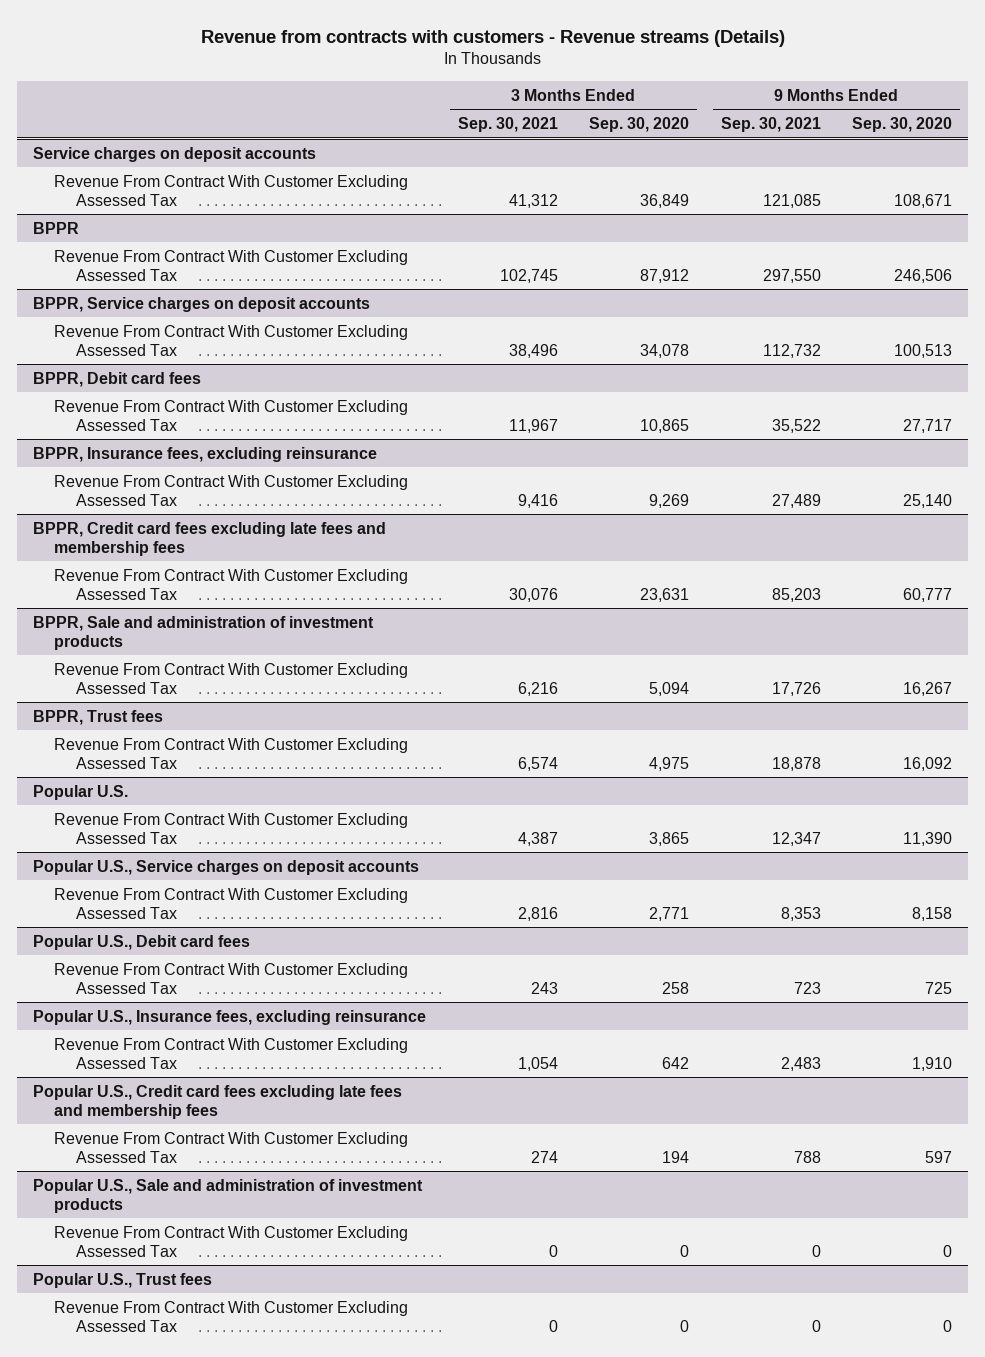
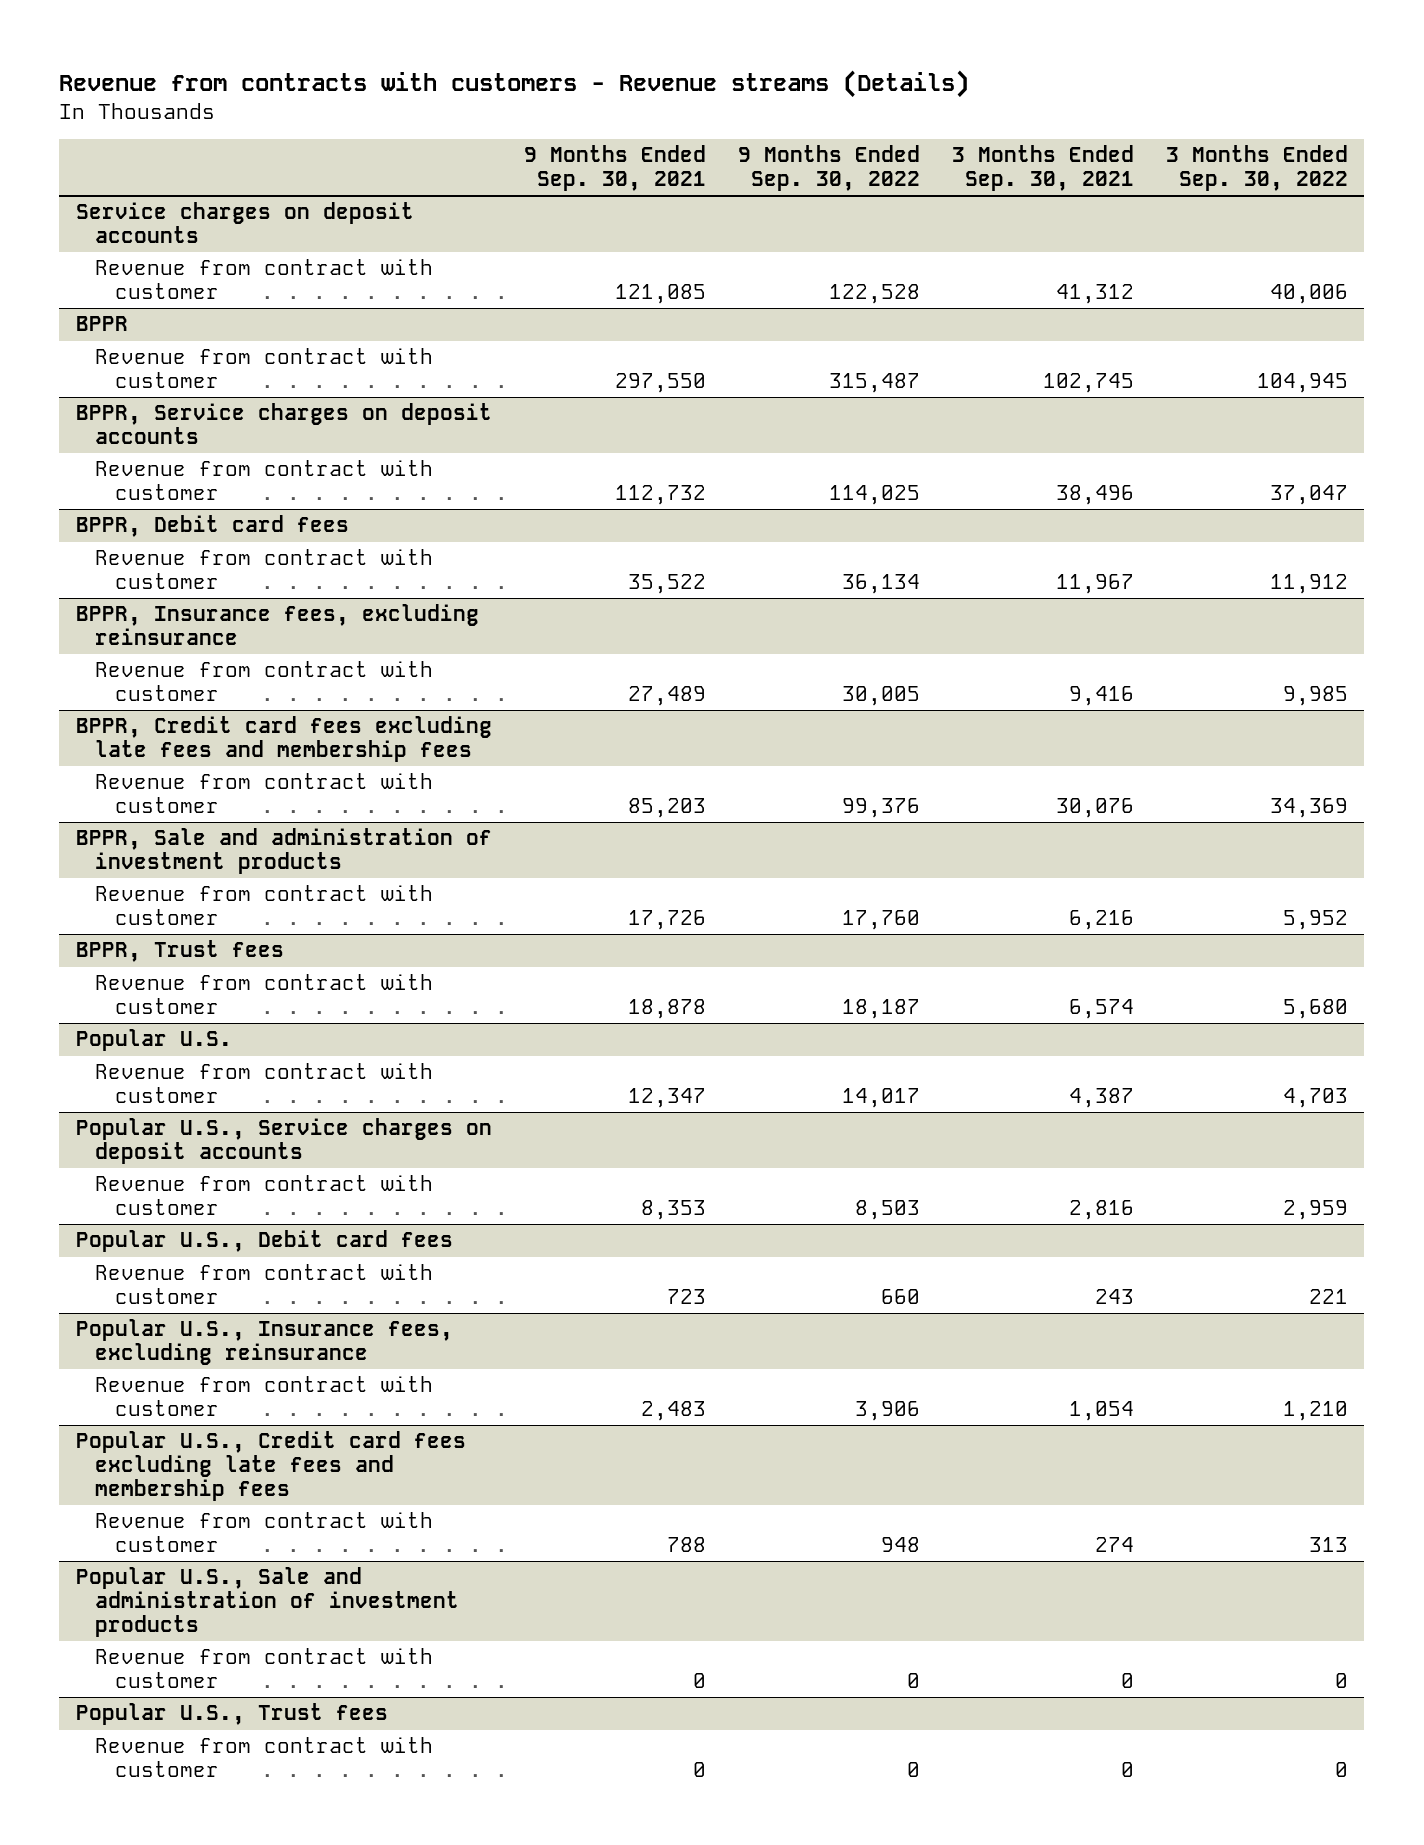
- | 3 Months Ended Sep. 30, 2021 | 3 Months Ended Sep. 30, 2020 | 9 Months Ended Sep. 30, 2021 | 9 Months Ended Sep. 30, 2020
+ | 9 Months Ended Sep. 30, 2021 | 9 Months Ended Sep. 30, 2022 | 3 Months Ended Sep. 30, 2021 | 3 Months Ended Sep. 30, 2022
@ Service charges on deposit accounts
- Revenue From Contract With Customer Excluding Assessed Tax | 41,312 | 36,849 | 121,085 | 108,671
+ Revenue from contract with customer | 121,085 | 122,528 | 41,312 | 40,006
@ BPPR
- Revenue From Contract With Customer Excluding Assessed Tax | 102,745 | 87,912 | 297,550 | 246,506
+ Revenue from contract with customer | 297,550 | 315,487 | 102,745 | 104,945
@ BPPR, Service charges on deposit accounts
- Revenue From Contract With Customer Excluding Assessed Tax | 38,496 | 34,078 | 112,732 | 100,513
+ Revenue from contract with customer | 112,732 | 114,025 | 38,496 | 37,047
@ BPPR, Debit card fees
- Revenue From Contract With Customer Excluding Assessed Tax | 11,967 | 10,865 | 35,522 | 27,717
+ Revenue from contract with customer | 35,522 | 36,134 | 11,967 | 11,912
@ BPPR, Insurance fees, excluding reinsurance
- Revenue From Contract With Customer Excluding Assessed Tax | 9,416 | 9,269 | 27,489 | 25,140
+ Revenue from contract with customer | 27,489 | 30,005 | 9,416 | 9,985
@ BPPR, Credit card fees excluding late fees and membership fees
- Revenue From Contract With Customer Excluding Assessed Tax | 30,076 | 23,631 | 85,203 | 60,777
+ Revenue from contract with customer | 85,203 | 99,376 | 30,076 | 34,369
@ BPPR, Sale and administration of investment products
- Revenue From Contract With Customer Excluding Assessed Tax | 6,216 | 5,094 | 17,726 | 16,267
+ Revenue from contract with customer | 17,726 | 17,760 | 6,216 | 5,952
@ BPPR, Trust fees
- Revenue From Contract With Customer Excluding Assessed Tax | 6,574 | 4,975 | 18,878 | 16,092
+ Revenue from contract with customer | 18,878 | 18,187 | 6,574 | 5,680
@ Popular U.S.
- Revenue From Contract With Customer Excluding Assessed Tax | 4,387 | 3,865 | 12,347 | 11,390
+ Revenue from contract with customer | 12,347 | 14,017 | 4,387 | 4,703
@ Popular U.S., Service charges on deposit accounts
- Revenue From Contract With Customer Excluding Assessed Tax | 2,816 | 2,771 | 8,353 | 8,158
+ Revenue from contract with customer | 8,353 | 8,503 | 2,816 | 2,959
@ Popular U.S., Debit card fees
- Revenue From Contract With Customer Excluding Assessed Tax | 243 | 258 | 723 | 725
+ Revenue from contract with customer | 723 | 660 | 243 | 221
@ Popular U.S., Insurance fees, excluding reinsurance
- Revenue From Contract With Customer Excluding Assessed Tax | 1,054 | 642 | 2,483 | 1,910
+ Revenue from contract with customer | 2,483 | 3,906 | 1,054 | 1,210
@ Popular U.S., Credit card fees excluding late fees and membership fees
- Revenue From Contract With Customer Excluding Assessed Tax | 274 | 194 | 788 | 597
+ Revenue from contract with customer | 788 | 948 | 274 | 313
@ Popular U.S., Sale and administration of investment products
- Revenue From Contract With Customer Excluding Assessed Tax | 0 | 0 | 0 | 0
+ Revenue from contract with customer | 0 | 0 | 0 | 0
@ Popular U.S., Trust fees
- Revenue From Contract With Customer Excluding Assessed Tax | 0 | 0 | 0 | 0
+ Revenue from contract with customer | 0 | 0 | 0 | 0

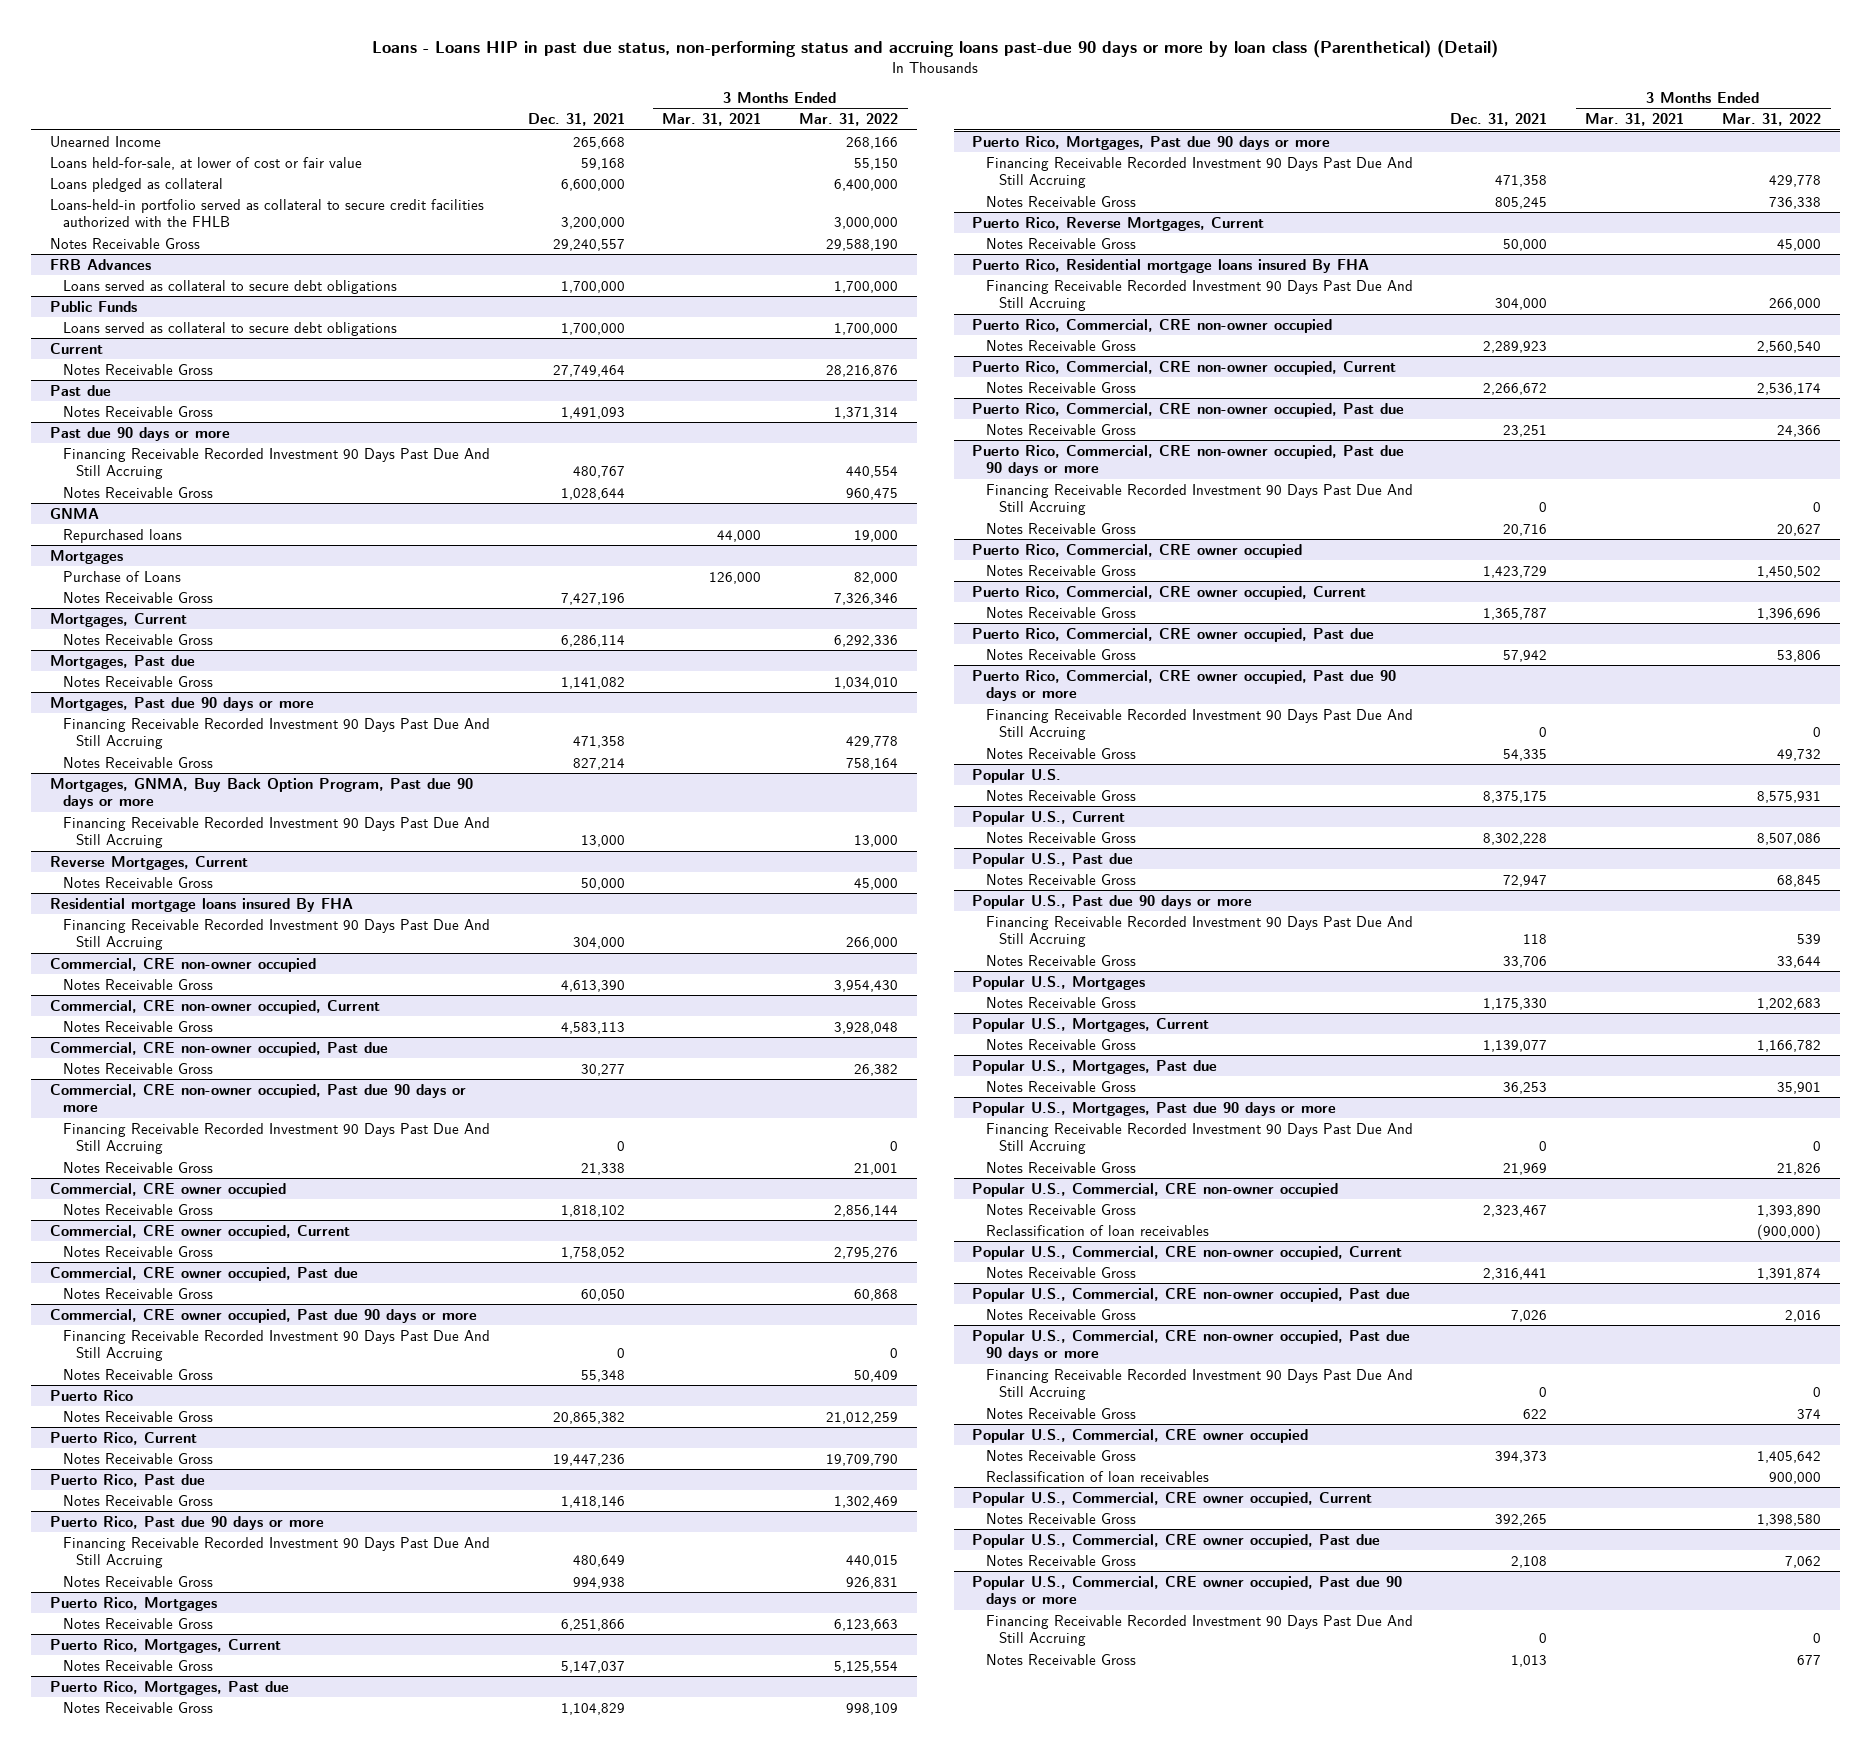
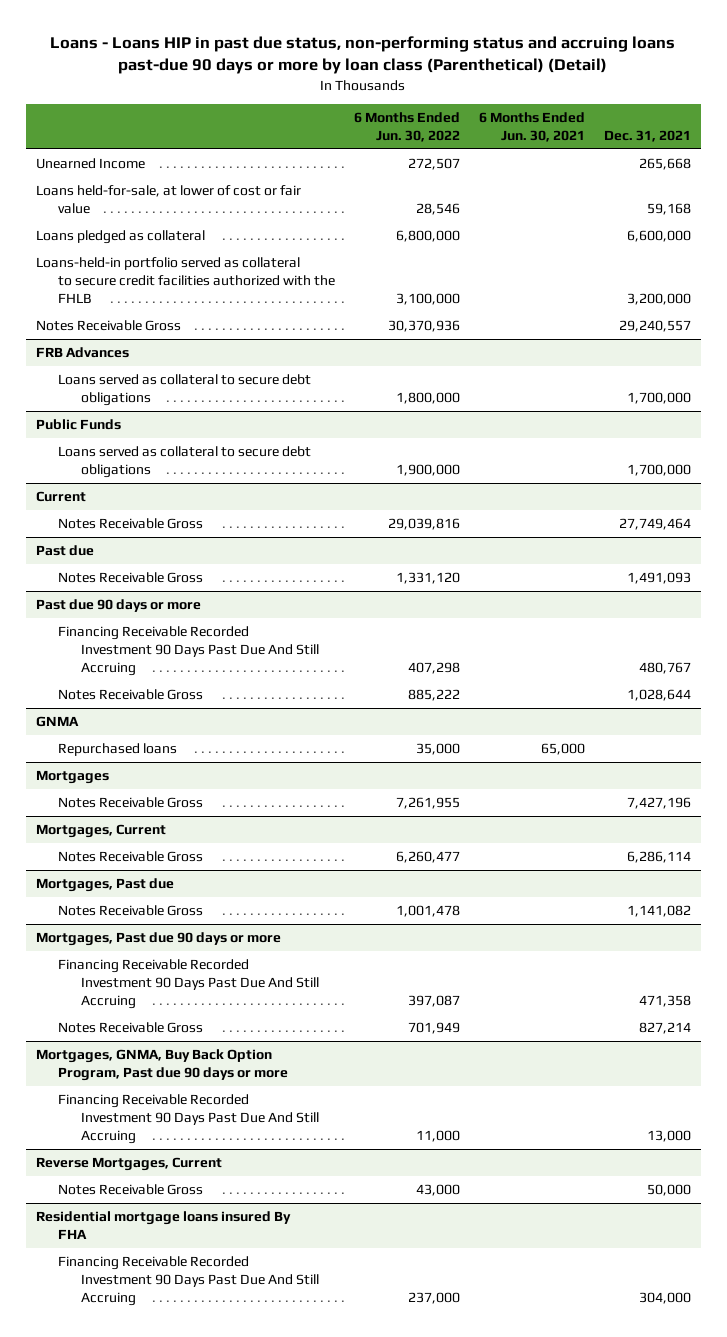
- | Dec. 31, 2021 | 3 Months Ended Mar. 31, 2021 | 3 Months Ended Mar. 31, 2022
+ | 6 Months Ended Jun. 30, 2022 | 6 Months Ended Jun. 30, 2021 | Dec. 31, 2021
@ Mortgages
- Purchase of Loans | | 126,000 | 82,000
- Commercial, CRE non-owner occupied
- Notes Receivable Gross | 4,613,390 | | 3,954,430
- Commercial, CRE non-owner occupied, Current
- Notes Receivable Gross | 4,583,113 | | 3,928,048
- Commercial, CRE non-owner occupied, Past due
- Notes Receivable Gross | 30,277 | | 26,382
- Commercial, CRE non-owner occupied, Past due 90 days or more
- Financing Receivable Recorded Investment 90 Days Past Due And Still Accruing | 0 | | 0
- Notes Receivable Gross | 21,338 | | 21,001
- Commercial, CRE owner occupied
- Notes Receivable Gross | 1,818,102 | | 2,856,144
- Commercial, CRE owner occupied, Current
- Notes Receivable Gross | 1,758,052 | | 2,795,276
- Commercial, CRE owner occupied, Past due
- Notes Receivable Gross | 60,050 | | 60,868
- Commercial, CRE owner occupied, Past due 90 days or more
- Financing Receivable Recorded Investment 90 Days Past Due And Still Accruing | 0 | | 0
- Notes Receivable Gross | 55,348 | | 50,409
- Puerto Rico
- Notes Receivable Gross | 20,865,382 | | 21,012,259
- Puerto Rico, Current
- Notes Receivable Gross | 19,447,236 | | 19,709,790
- Puerto Rico, Past due
- Notes Receivable Gross | 1,418,146 | | 1,302,469
- Puerto Rico, Past due 90 days or more
- Financing Receivable Recorded Investment 90 Days Past Due And Still Accruing | 480,649 | | 440,015
- Notes Receivable Gross | 994,938 | | 926,831
- Puerto Rico, Mortgages
- Notes Receivable Gross | 6,251,866 | | 6,123,663
- Puerto Rico, Mortgages, Current
- Notes Receivable Gross | 5,147,037 | | 5,125,554
- Puerto Rico, Mortgages, Past due
- Notes Receivable Gross | 1,104,829 | | 998,109
- Puerto Rico, Mortgages, Past due 90 days or more
- Financing Receivable Recorded Investment 90 Days Past Due And Still Accruing | 471,358 | | 429,778
- Notes Receivable Gross | 805,245 | | 736,338
- Puerto Rico, Reverse Mortgages, Current
- Notes Receivable Gross | 50,000 | | 45,000
- Puerto Rico, Residential mortgage loans insured By FHA
- Financing Receivable Recorded Investment 90 Days Past Due And Still Accruing | 304,000 | | 266,000
- Puerto Rico, Commercial, CRE non-owner occupied
- Notes Receivable Gross | 2,289,923 | | 2,560,540
- Puerto Rico, Commercial, CRE non-owner occupied, Current
- Notes Receivable Gross | 2,266,672 | | 2,536,174
- Puerto Rico, Commercial, CRE non-owner occupied, Past due
- Notes Receivable Gross | 23,251 | | 24,366
- Puerto Rico, Commercial, CRE non-owner occupied, Past due 90 days or more
- Financing Receivable Recorded Investment 90 Days Past Due And Still Accruing | 0 | | 0
- Notes Receivable Gross | 20,716 | | 20,627
- Puerto Rico, Commercial, CRE owner occupied
- Notes Receivable Gross | 1,423,729 | | 1,450,502
- Puerto Rico, Commercial, CRE owner occupied, Current
- Notes Receivable Gross | 1,365,787 | | 1,396,696
- Puerto Rico, Commercial, CRE owner occupied, Past due
- Notes Receivable Gross | 57,942 | | 53,806
- Puerto Rico, Commercial, CRE owner occupied, Past due 90 days or more
- Financing Receivable Recorded Investment 90 Days Past Due And Still Accruing | 0 | | 0
- Notes Receivable Gross | 54,335 | | 49,732
- Popular U.S.
- Notes Receivable Gross | 8,375,175 | | 8,575,931
- Popular U.S., Current
- Notes Receivable Gross | 8,302,228 | | 8,507,086
- Popular U.S., Past due
- Notes Receivable Gross | 72,947 | | 68,845
- Popular U.S., Past due 90 days or more
- Financing Receivable Recorded Investment 90 Days Past Due And Still Accruing | 118 | | 539
- Notes Receivable Gross | 33,706 | | 33,644
- Popular U.S., Mortgages
- Notes Receivable Gross | 1,175,330 | | 1,202,683
- Popular U.S., Mortgages, Current
- Notes Receivable Gross | 1,139,077 | | 1,166,782
- Popular U.S., Mortgages, Past due
- Notes Receivable Gross | 36,253 | | 35,901
- Popular U.S., Mortgages, Past due 90 days or more
- Financing Receivable Recorded Investment 90 Days Past Due And Still Accruing | 0 | | 0
- Notes Receivable Gross | 21,969 | | 21,826
- Popular U.S., Commercial, CRE non-owner occupied
- Notes Receivable Gross | 2,323,467 | | 1,393,890
- Reclassification of loan receivables | | | (900,000)
- Popular U.S., Commercial, CRE non-owner occupied, Current
- Notes Receivable Gross | 2,316,441 | | 1,391,874
- Popular U.S., Commercial, CRE non-owner occupied, Past due
- Notes Receivable Gross | 7,026 | | 2,016
- Popular U.S., Commercial, CRE non-owner occupied, Past due 90 days or more
- Financing Receivable Recorded Investment 90 Days Past Due And Still Accruing | 0 | | 0
- Notes Receivable Gross | 622 | | 374
- Popular U.S., Commercial, CRE owner occupied
- Notes Receivable Gross | 394,373 | | 1,405,642
- Reclassification of loan receivables | | | 900,000
- Popular U.S., Commercial, CRE owner occupied, Current
- Notes Receivable Gross | 392,265 | | 1,398,580
- Popular U.S., Commercial, CRE owner occupied, Past due
- Notes Receivable Gross | 2,108 | | 7,062
- Popular U.S., Commercial, CRE owner occupied, Past due 90 days or more
- Financing Receivable Recorded Investment 90 Days Past Due And Still Accruing | 0 | | 0
- Notes Receivable Gross | 1,013 | | 677

